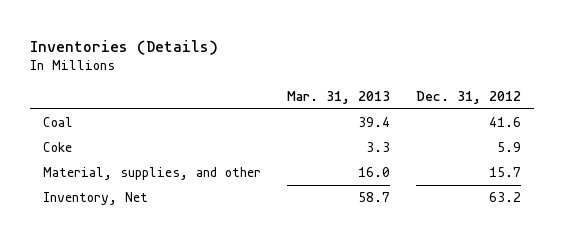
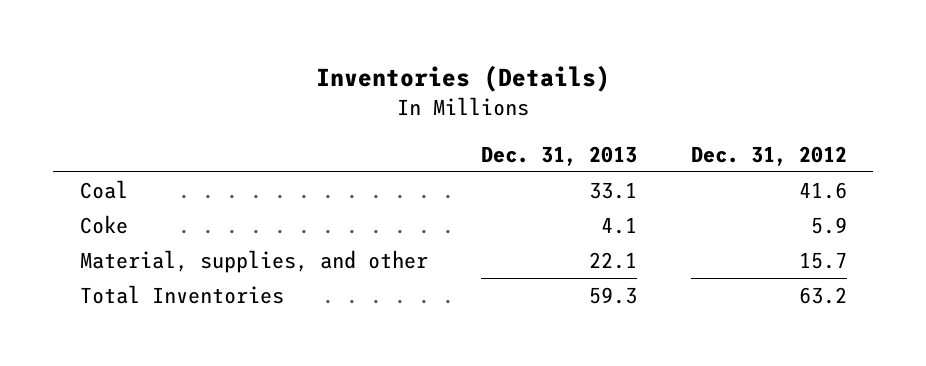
- | Mar. 31, 2013 | Dec. 31, 2012
+ | Dec. 31, 2013 | Dec. 31, 2012
- Inventory, Net | 58.7 | 63.2
+ Total Inventories | 59.3 | 63.2

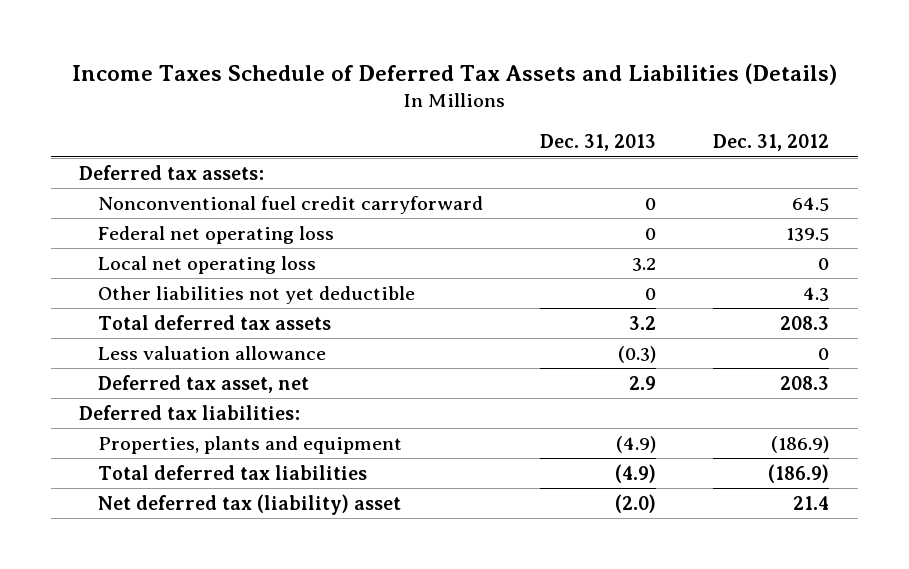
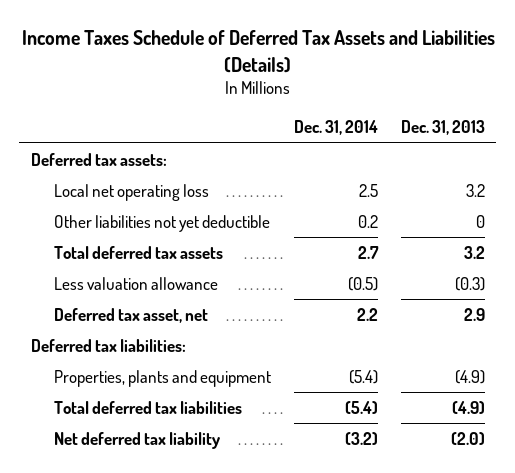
- | Dec. 31, 2013 | Dec. 31, 2012
+ | Dec. 31, 2014 | Dec. 31, 2013
- Nonconventional fuel credit carryforward | 0 | 64.5
- Federal net operating loss | 0 | 139.5
- Net deferred tax (liability) asset | (2.0) | 21.4
+ Net deferred tax liability | (3.2) | (2.0)

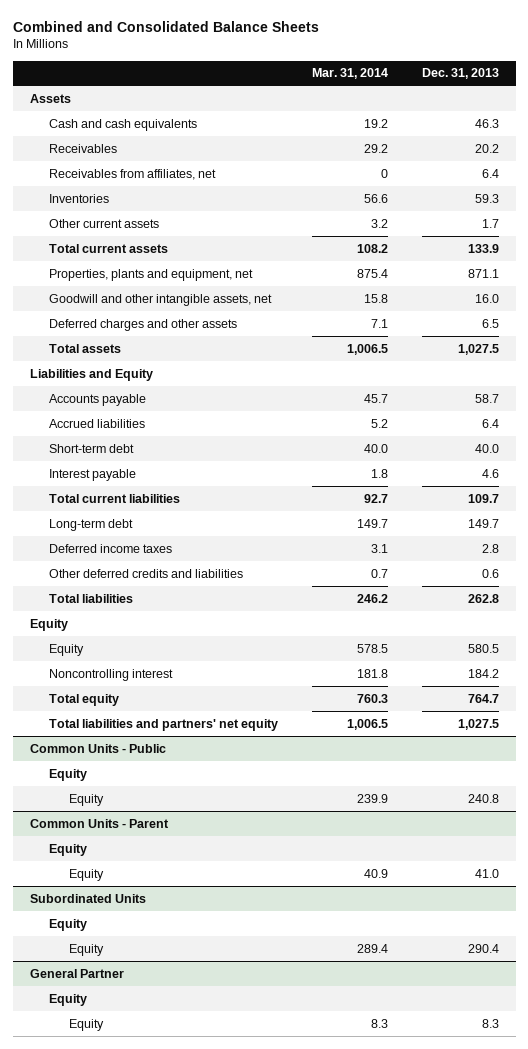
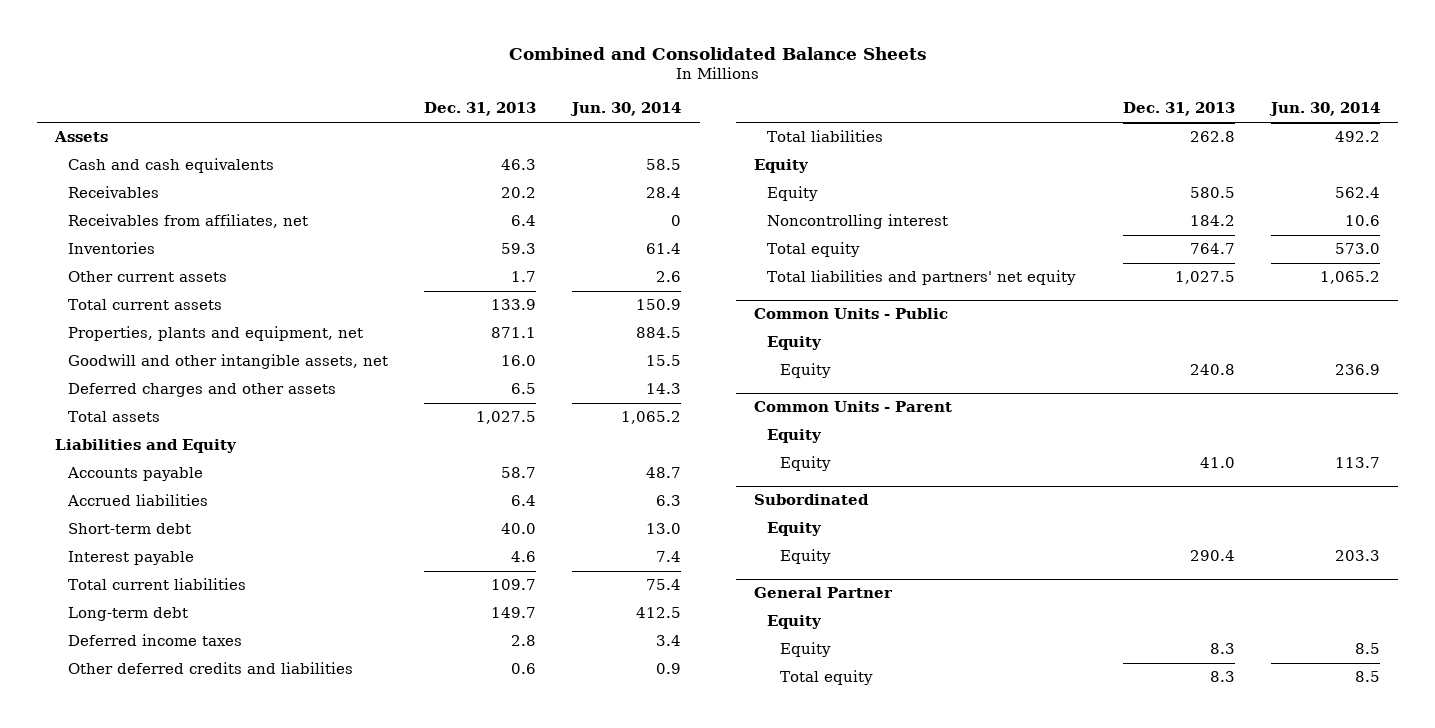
- | Mar. 31, 2014 | Dec. 31, 2013
+ | Dec. 31, 2013 | Jun. 30, 2014
- Subordinated Units
+ Subordinated
@ General Partner
+ Total equity | 8.3 | 8.5

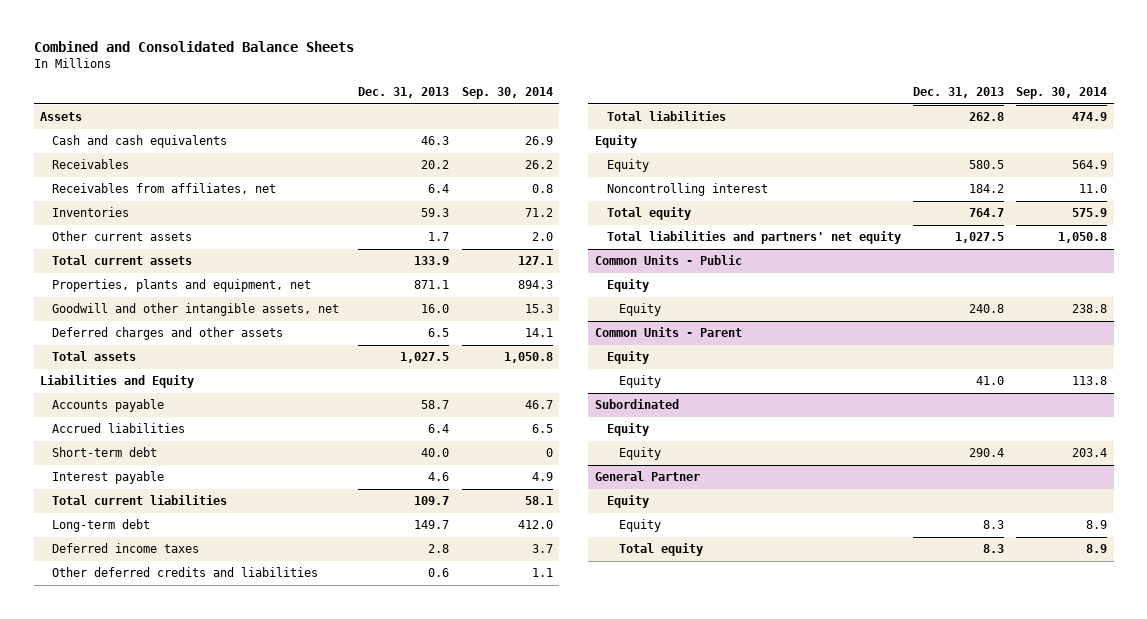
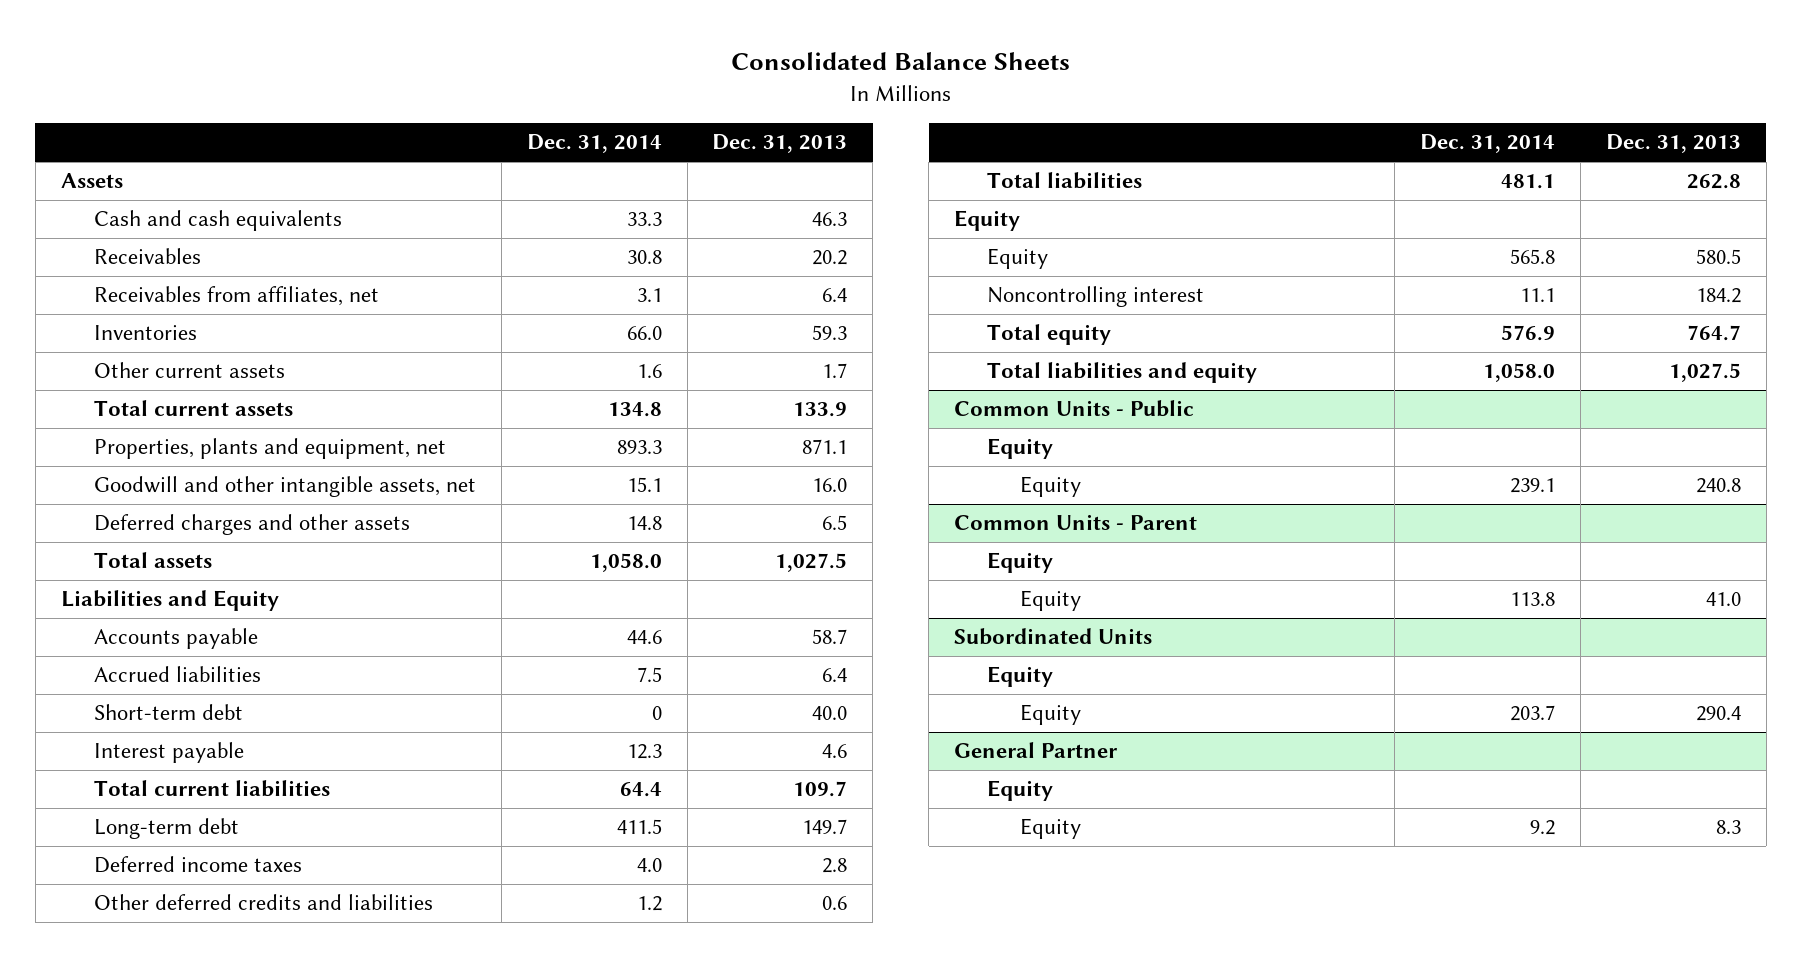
- Combined and Consolidated Balance Sheets
+ Consolidated Balance Sheets
- | Dec. 31, 2013 | Sep. 30, 2014
+ | Dec. 31, 2014 | Dec. 31, 2013
- Total liabilities and partners' net equity | 1,027.5 | 1,050.8
+ Total liabilities and equity | 1,058.0 | 1,027.5
- Subordinated
+ Subordinated Units
@ General Partner
- Total equity | 8.3 | 8.9

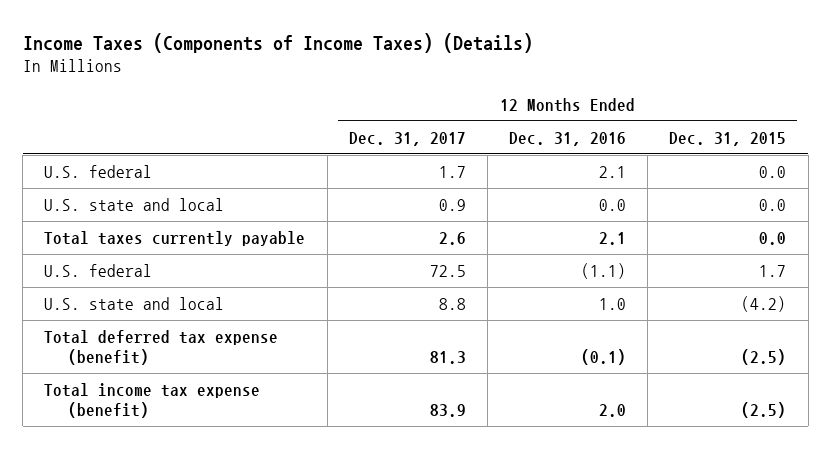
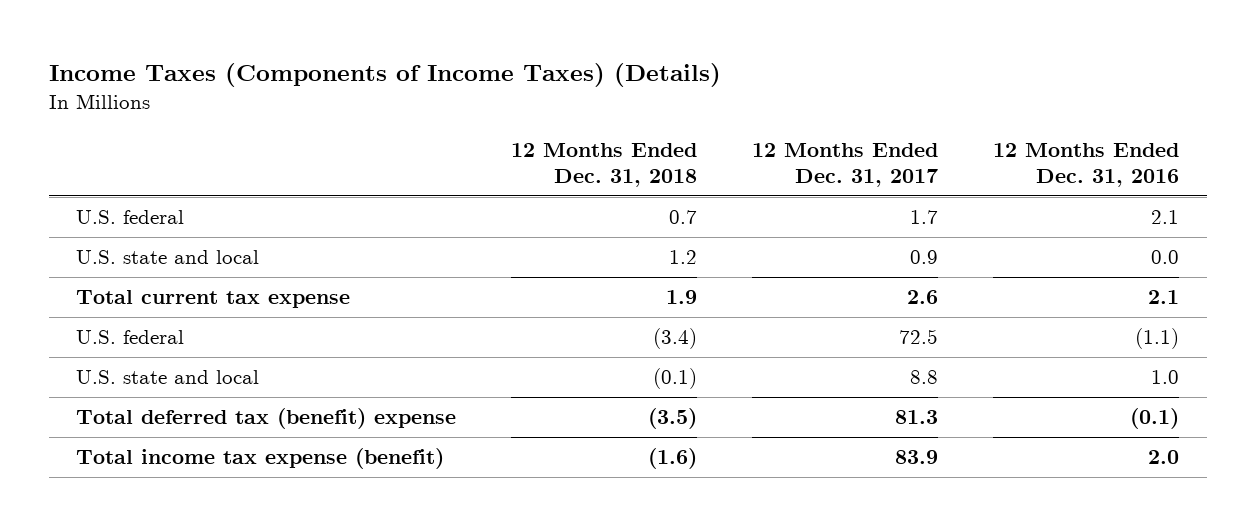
- | 12 Months Ended Dec. 31, 2017 | 12 Months Ended Dec. 31, 2016 | 12 Months Ended Dec. 31, 2015
+ | 12 Months Ended Dec. 31, 2018 | 12 Months Ended Dec. 31, 2017 | 12 Months Ended Dec. 31, 2016
- Total taxes currently payable | 2.6 | 2.1 | 0.0
+ Total current tax expense | 1.9 | 2.6 | 2.1
- Total deferred tax expense (benefit) | 81.3 | (0.1) | (2.5)
+ Total deferred tax (benefit) expense | (3.5) | 81.3 | (0.1)

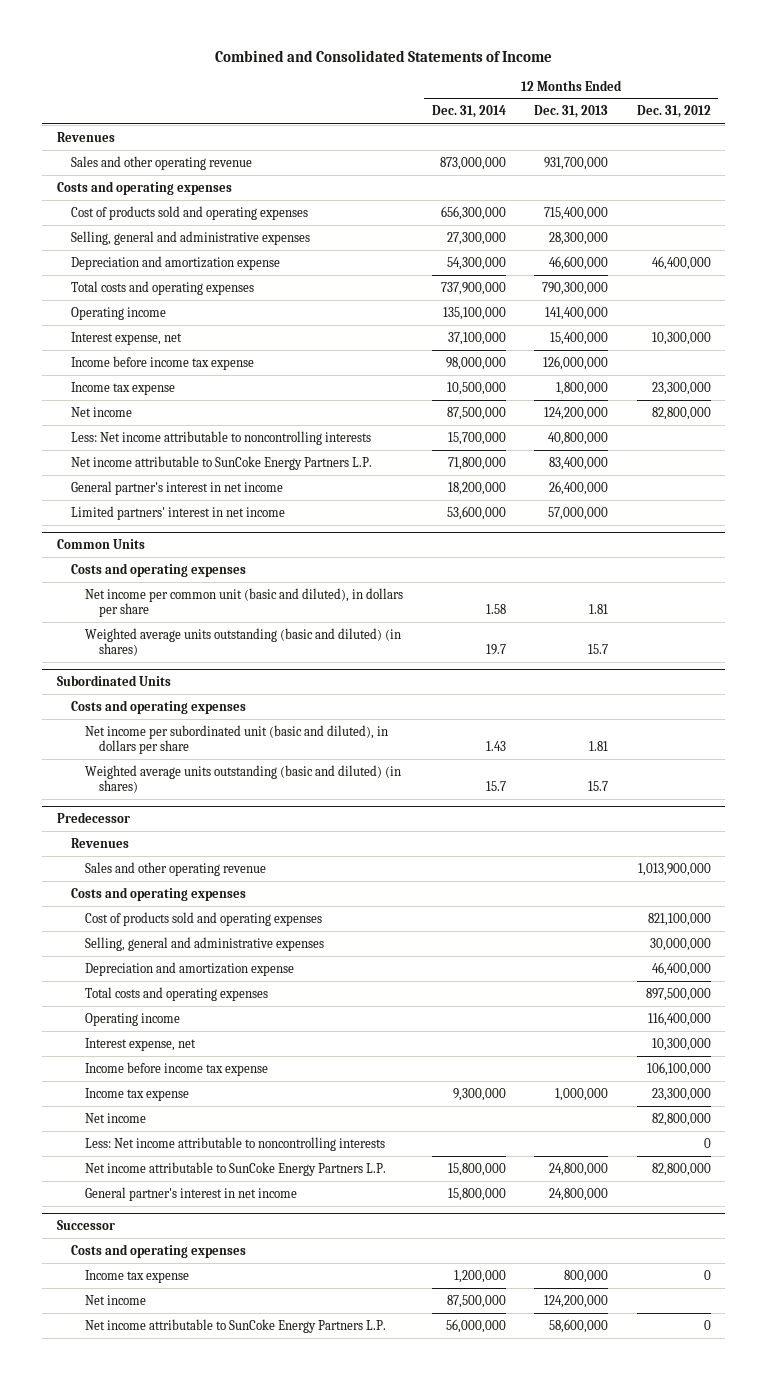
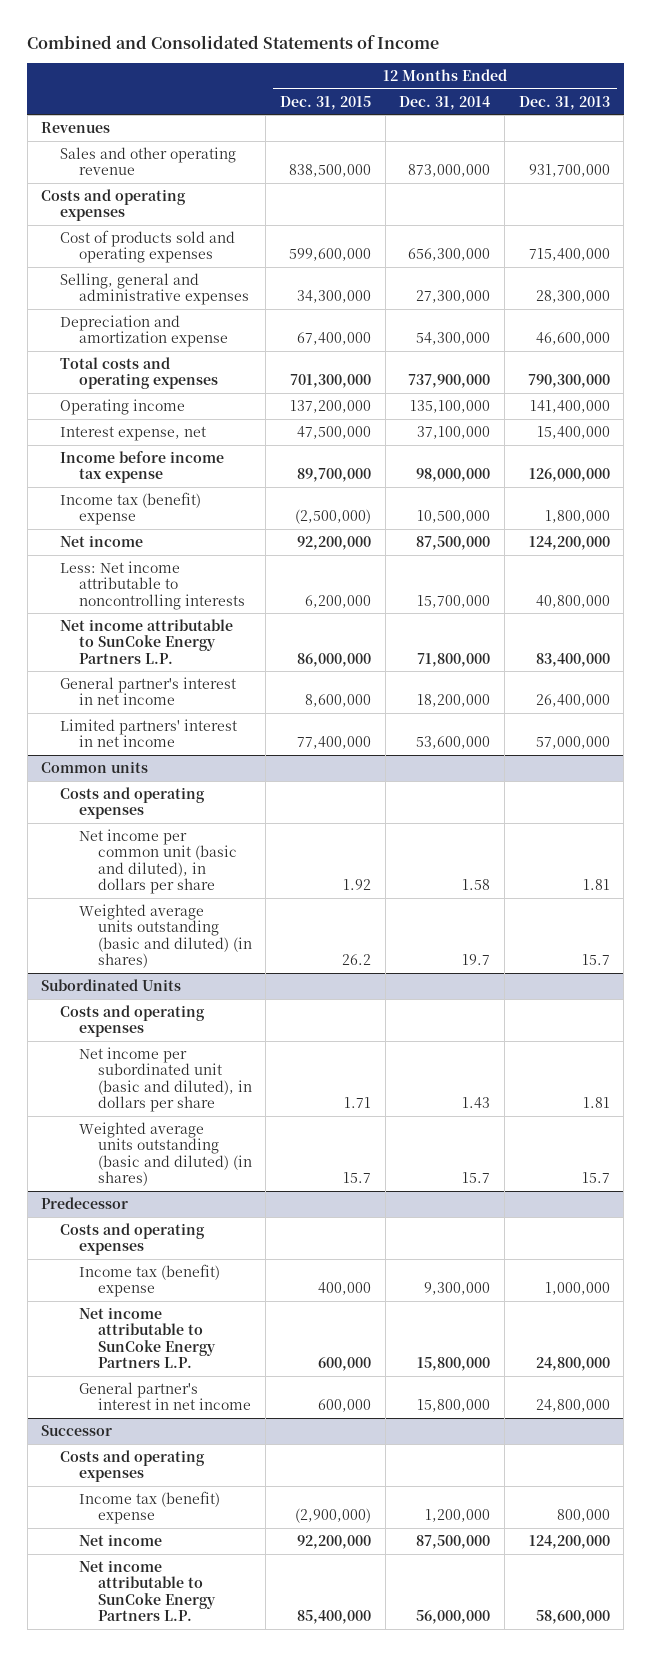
- | 12 Months Ended Dec. 31, 2014 | 12 Months Ended Dec. 31, 2013 | 12 Months Ended Dec. 31, 2012
+ | 12 Months Ended Dec. 31, 2015 | 12 Months Ended Dec. 31, 2014 | 12 Months Ended Dec. 31, 2013
- Income tax expense | 10,500,000 | 1,800,000 | 23,300,000
+ Income tax (benefit) expense | (2,500,000) | 10,500,000 | 1,800,000
- Common Units
+ Common units
@ Predecessor
- Revenues
- Sales and other operating revenue | | | 1,013,900,000
- Cost of products sold and operating expenses | | | 821,100,000
- Selling, general and administrative expenses | | | 30,000,000
- Depreciation and amortization expense | | | 46,400,000
- Total costs and operating expenses | | | 897,500,000
- Operating income | | | 116,400,000
- Interest expense, net | | | 10,300,000
- Income before income tax expense | | | 106,100,000
- Income tax expense | 9,300,000 | 1,000,000 | 23,300,000
- Net income | | | 82,800,000
- Less: Net income attributable to noncontrolling interests | | | 0
+ Income tax (benefit) expense | 400,000 | 9,300,000 | 1,000,000
@ Successor
- Income tax expense | 1,200,000 | 800,000 | 0
+ Income tax (benefit) expense | (2,900,000) | 1,200,000 | 800,000

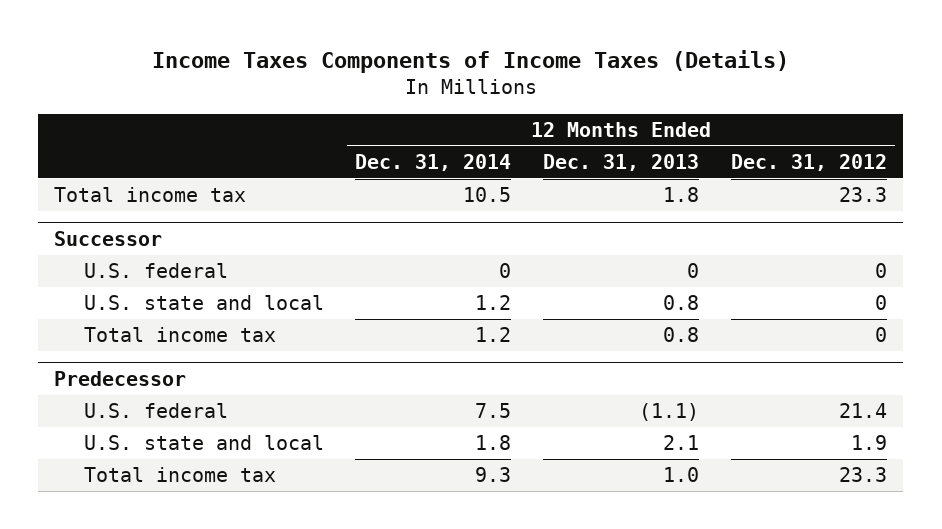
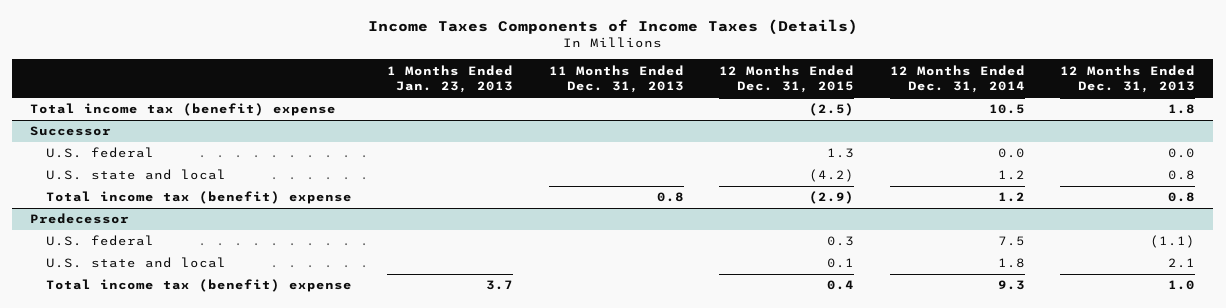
- | 12 Months Ended Dec. 31, 2014 | 12 Months Ended Dec. 31, 2013 | 12 Months Ended Dec. 31, 2012
+ | 1 Months Ended Jan. 23, 2013 | 11 Months Ended Dec. 31, 2013 | 12 Months Ended Dec. 31, 2015 | 12 Months Ended Dec. 31, 2014 | 12 Months Ended Dec. 31, 2013
- Total income tax | 10.5 | 1.8 | 23.3
+ Total income tax (benefit) expense | | | (2.5) | 10.5 | 1.8
@ Successor
- U.S. federal | 0 | 0 | 0
+ U.S. federal | | | 1.3 | 0.0 | 0.0
- Total income tax | 1.2 | 0.8 | 0
+ Total income tax (benefit) expense | | 0.8 | (2.9) | 1.2 | 0.8
@ Predecessor
- Total income tax | 9.3 | 1.0 | 23.3
+ Total income tax (benefit) expense | 3.7 | | 0.4 | 9.3 | 1.0

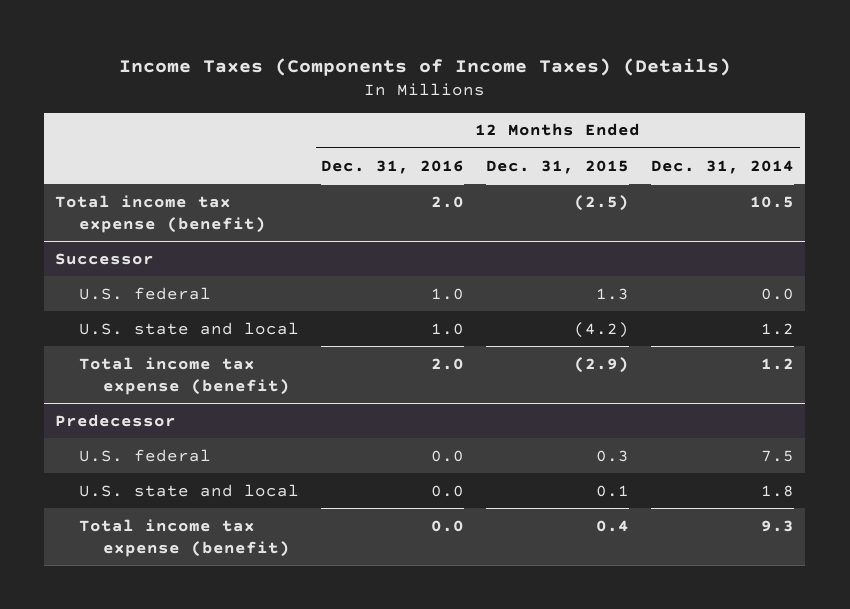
- Income Taxes Components of Income Taxes (Details)
+ Income Taxes (Components of Income Taxes) (Details)
- | 1 Months Ended Jan. 23, 2013 | 11 Months Ended Dec. 31, 2013 | 12 Months Ended Dec. 31, 2015 | 12 Months Ended Dec. 31, 2014 | 12 Months Ended Dec. 31, 2013
+ | 12 Months Ended Dec. 31, 2016 | 12 Months Ended Dec. 31, 2015 | 12 Months Ended Dec. 31, 2014
- Total income tax (benefit) expense | | | (2.5) | 10.5 | 1.8
+ Total income tax expense (benefit) | 2.0 | (2.5) | 10.5
@ Successor
- Total income tax (benefit) expense | | 0.8 | (2.9) | 1.2 | 0.8
+ Total income tax expense (benefit) | 2.0 | (2.9) | 1.2
@ Predecessor
- Total income tax (benefit) expense | 3.7 | | 0.4 | 9.3 | 1.0
+ Total income tax expense (benefit) | 0.0 | 0.4 | 9.3

